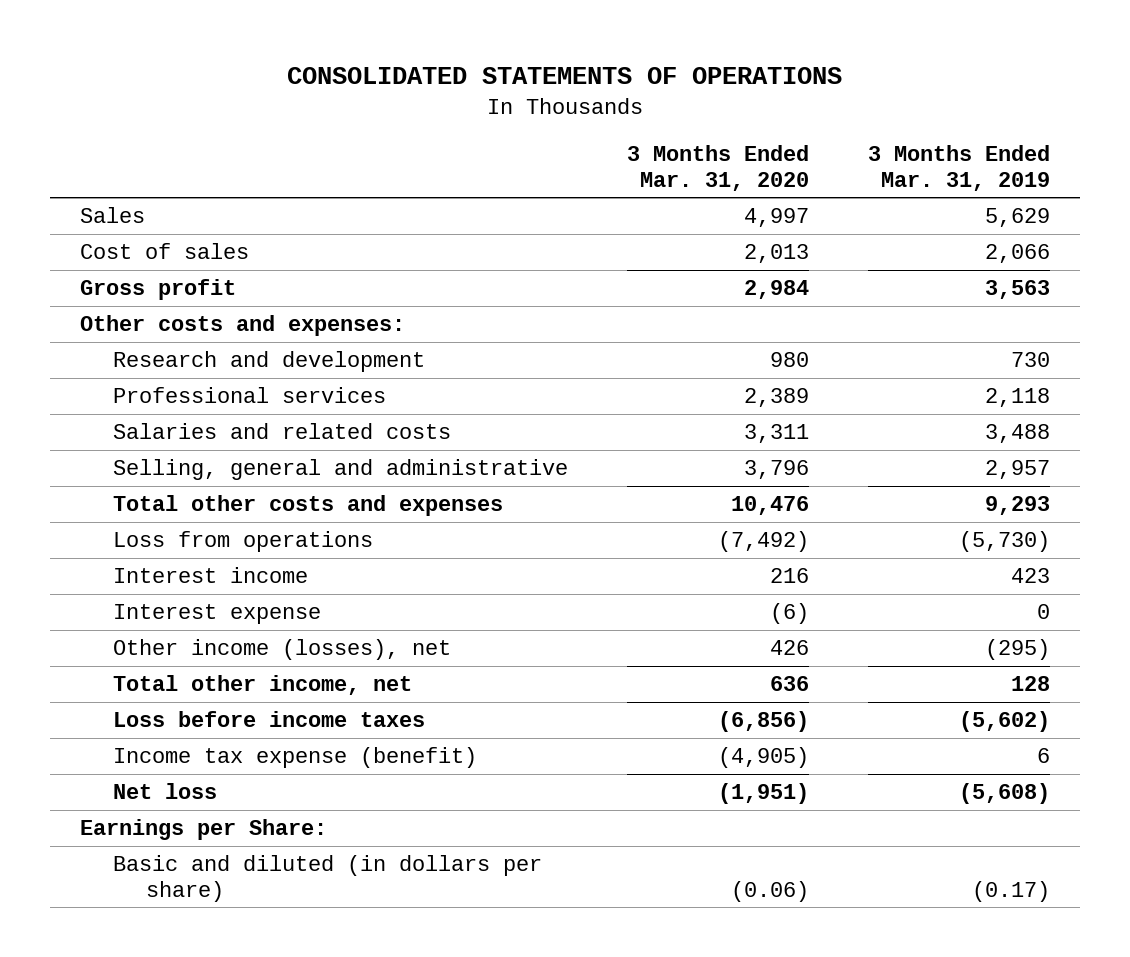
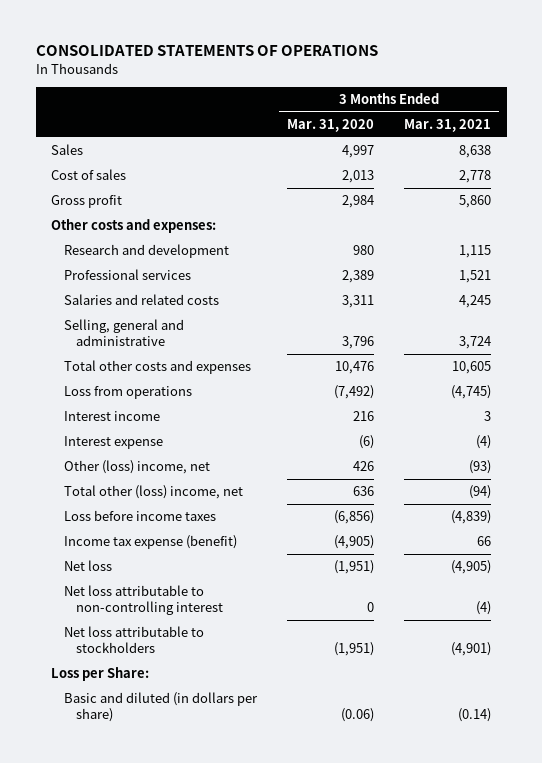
- | 3 Months Ended Mar. 31, 2020 | 3 Months Ended Mar. 31, 2019
+ | 3 Months Ended Mar. 31, 2020 | 3 Months Ended Mar. 31, 2021
- Other income (losses), net | 426 | (295)
- Total other income, net | 636 | 128
+ Other (loss) income, net | 426 | (93)
+ Total other (loss) income, net | 636 | (94)
- Earnings per Share:
+ Net loss attributable to non-controlling interest | 0 | (4)
+ Net loss attributable to stockholders | (1,951) | (4,901)
+ Loss per Share:

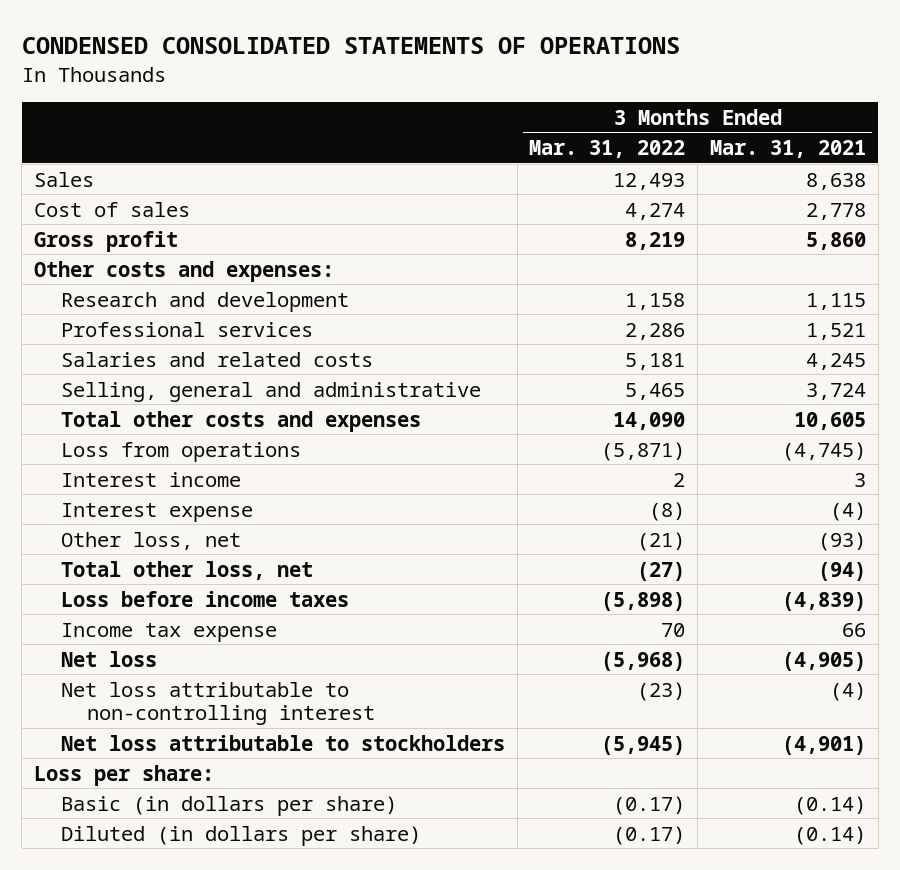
- CONSOLIDATED STATEMENTS OF OPERATIONS
+ CONDENSED CONSOLIDATED STATEMENTS OF OPERATIONS
- | 3 Months Ended Mar. 31, 2020 | 3 Months Ended Mar. 31, 2021
+ | 3 Months Ended Mar. 31, 2022 | 3 Months Ended Mar. 31, 2021
- Other (loss) income, net | 426 | (93)
- Total other (loss) income, net | 636 | (94)
+ Other loss, net | (21) | (93)
+ Total other loss, net | (27) | (94)
- Income tax expense (benefit) | (4,905) | 66
+ Income tax expense | 70 | 66
- Loss per Share:
- Basic and diluted (in dollars per share) | (0.06) | (0.14)
+ Loss per share:
+ Basic (in dollars per share) | (0.17) | (0.14)
+ Diluted (in dollars per share) | (0.17) | (0.14)

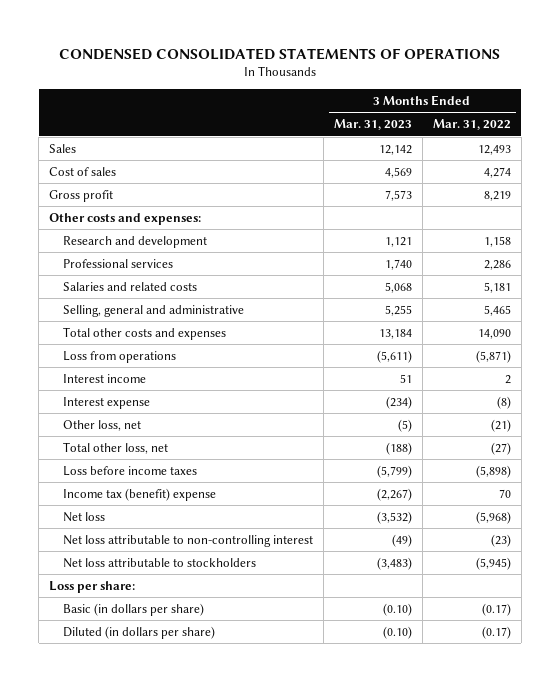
- | 3 Months Ended Mar. 31, 2022 | 3 Months Ended Mar. 31, 2021
+ | 3 Months Ended Mar. 31, 2023 | 3 Months Ended Mar. 31, 2022
- Income tax expense | 70 | 66
+ Income tax (benefit) expense | (2,267) | 70

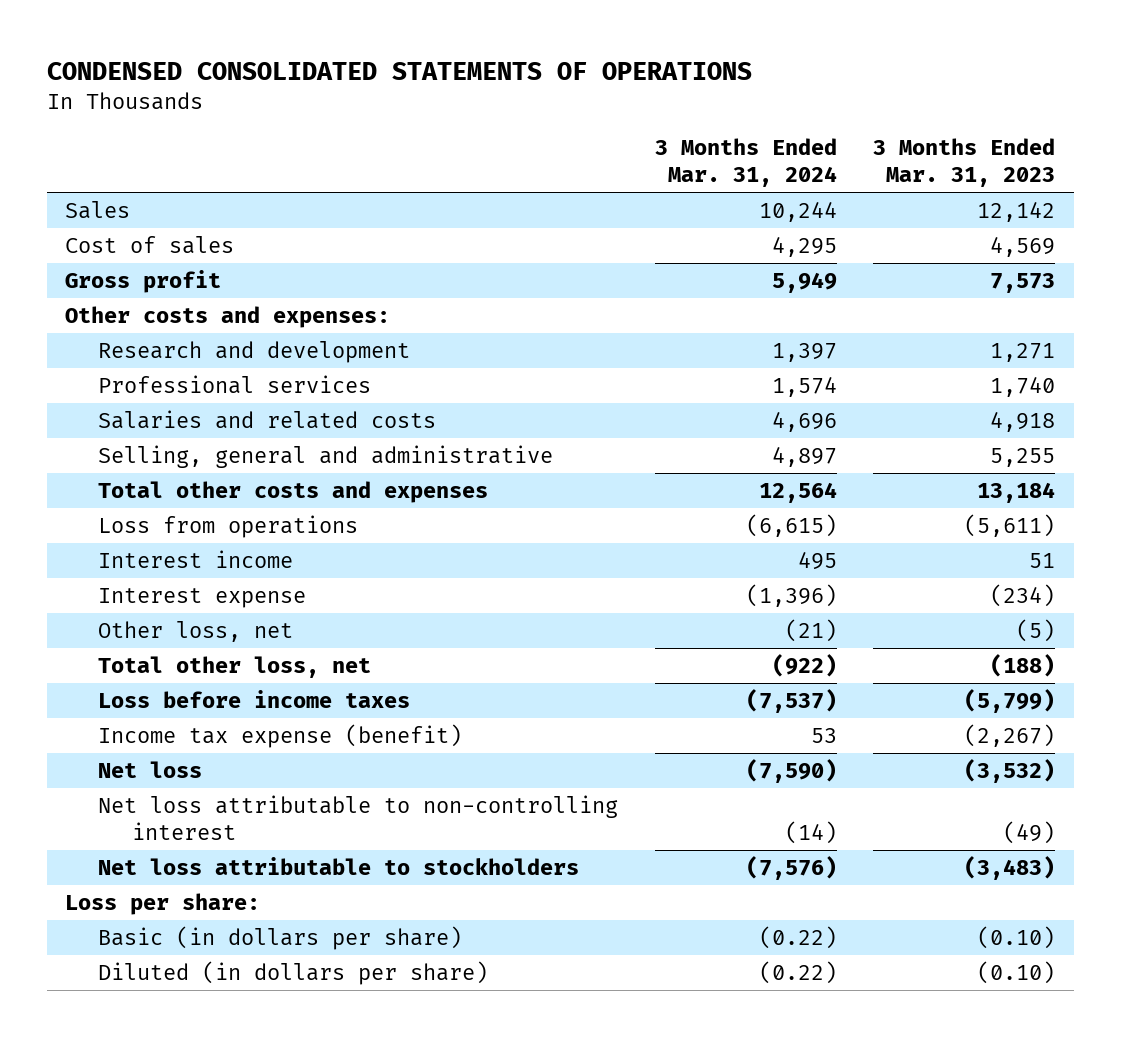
- | 3 Months Ended Mar. 31, 2023 | 3 Months Ended Mar. 31, 2022
+ | 3 Months Ended Mar. 31, 2024 | 3 Months Ended Mar. 31, 2023
- Research and development | 1,121 | 1,158
+ Research and development | 1,397 | 1,271
- Salaries and related costs | 5,068 | 5,181
+ Salaries and related costs | 4,696 | 4,918
- Income tax (benefit) expense | (2,267) | 70
+ Income tax expense (benefit) | 53 | (2,267)

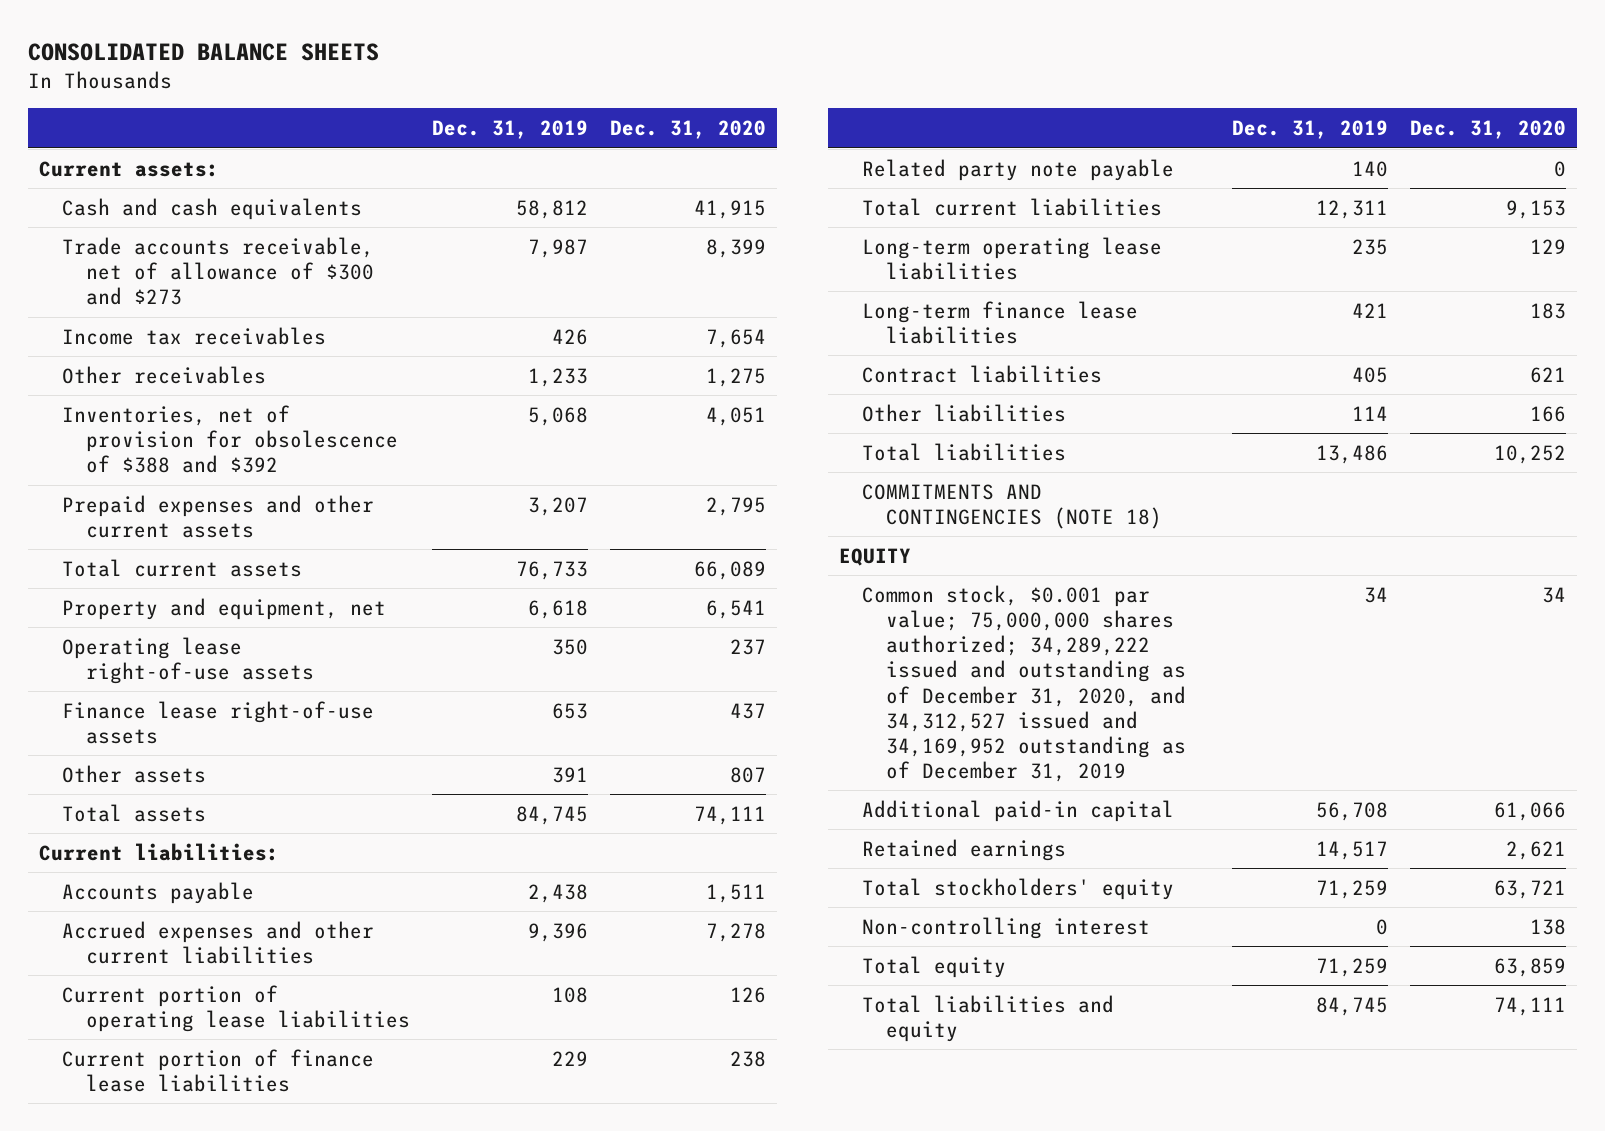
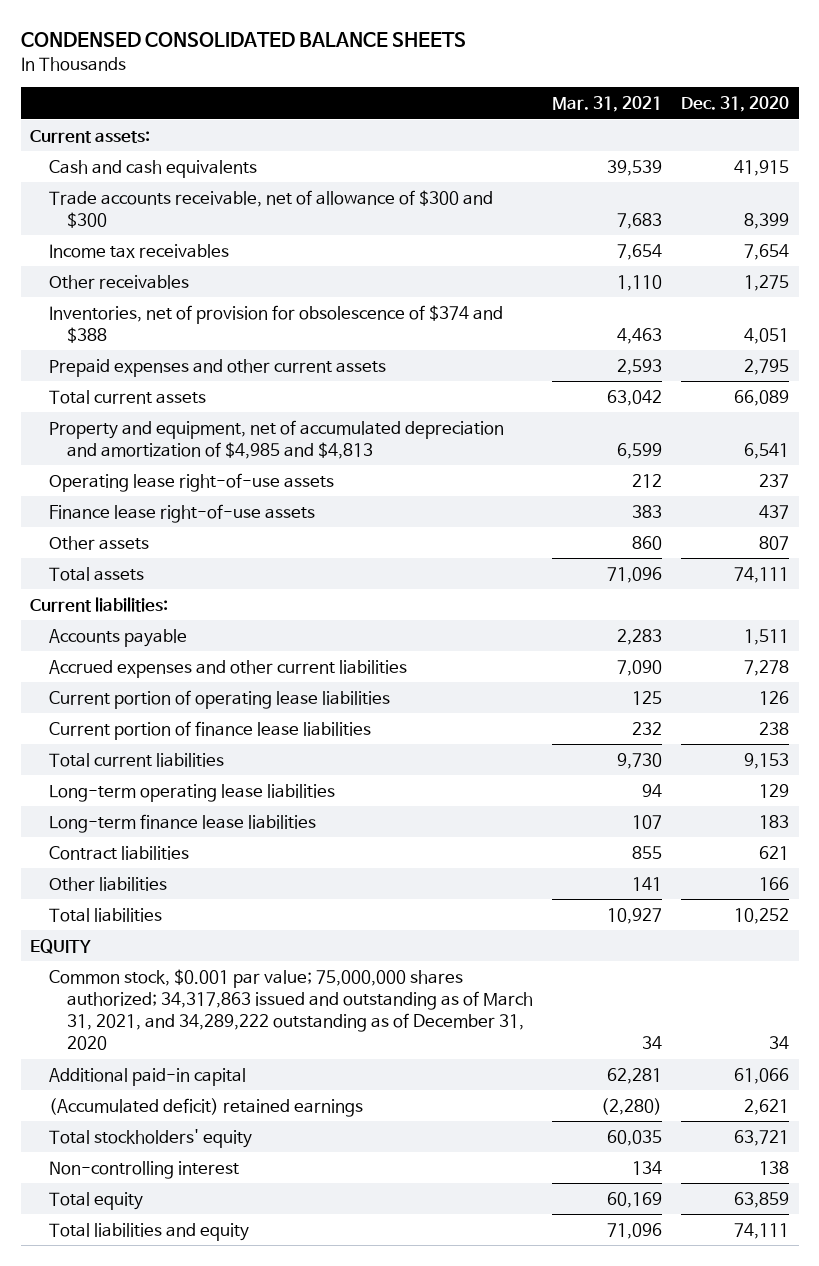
- CONSOLIDATED BALANCE SHEETS
+ CONDENSED CONSOLIDATED BALANCE SHEETS
- | Dec. 31, 2019 | Dec. 31, 2020
+ | Mar. 31, 2021 | Dec. 31, 2020
- Trade accounts receivable, net of allowance of $300 and $273 | 7,987 | 8,399
+ Trade accounts receivable, net of allowance of $300 and $300 | 7,683 | 8,399
- Inventories, net of provision for obsolescence of $388 and $392 | 5,068 | 4,051
+ Inventories, net of provision for obsolescence of $374 and $388 | 4,463 | 4,051
- Property and equipment, net | 6,618 | 6,541
+ Property and equipment, net of accumulated depreciation and amortization of $4,985 and $4,813 | 6,599 | 6,541
- Related party note payable | 140 | 0
- COMMITMENTS AND CONTINGENCIES (NOTE 18)
- Common stock, $0.001 par value; 75,000,000 shares authorized; 34,289,222 issued and outstanding as of December 31, 2020, and 34,312,527 issued and 34,169,952 outstanding as of December 31, 2019 | 34 | 34
+ Common stock, $0.001 par value; 75,000,000 shares authorized; 34,317,863 issued and outstanding as of March 31, 2021, and 34,289,222 outstanding as of December 31, 2020 | 34 | 34
- Retained earnings | 14,517 | 2,621
+ (Accumulated deficit) retained earnings | (2,280) | 2,621

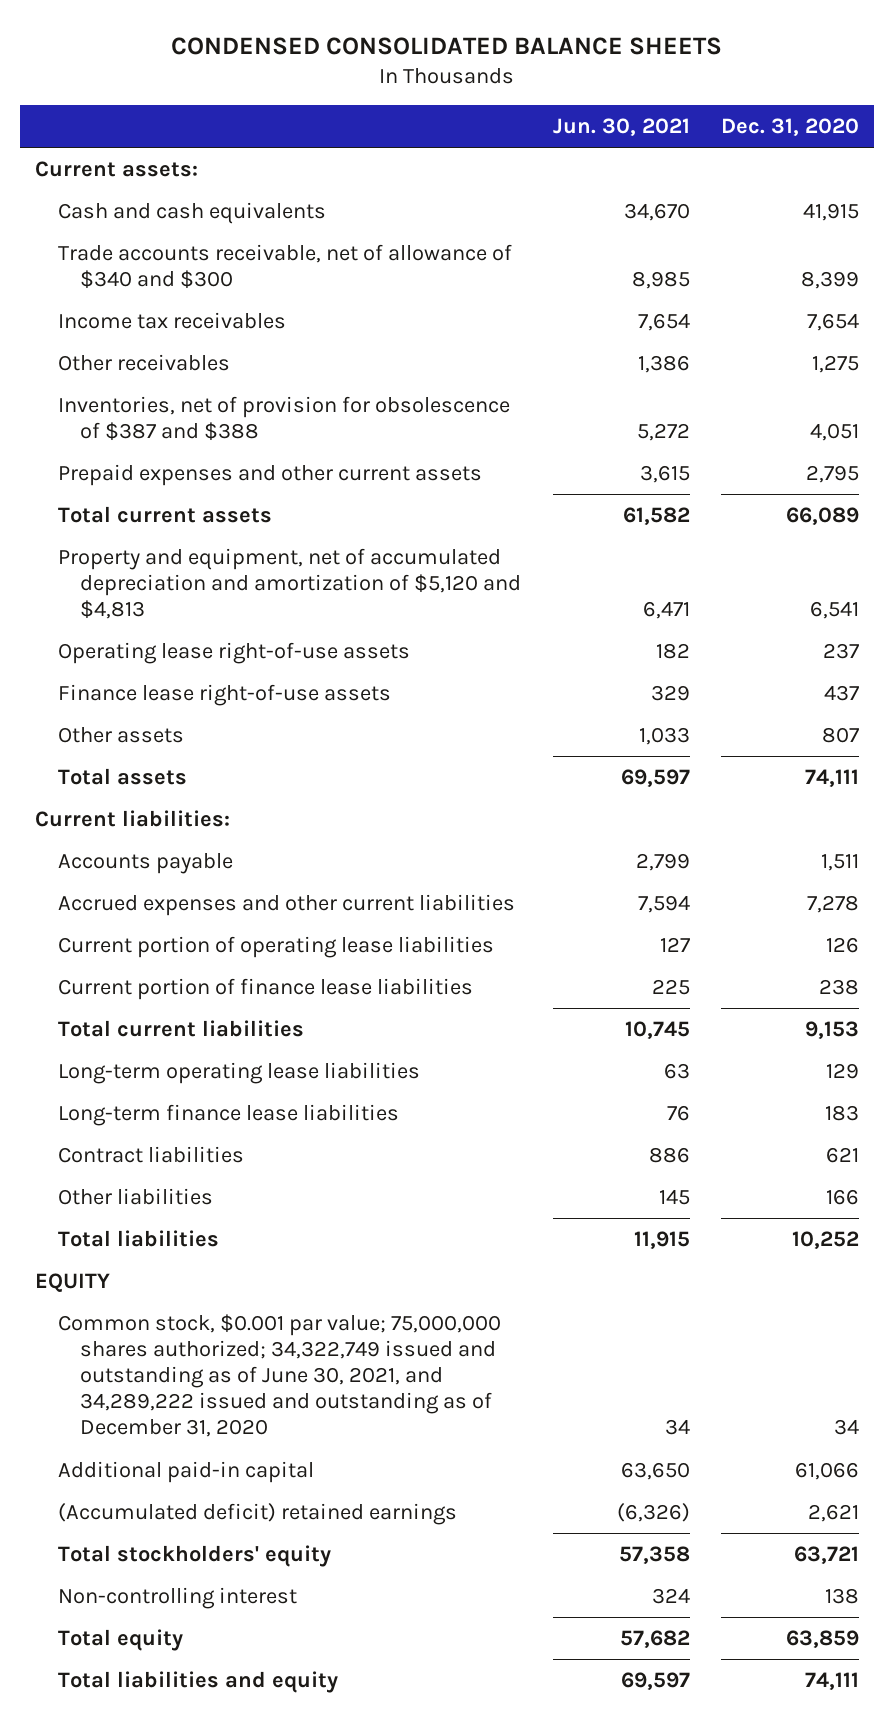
- | Mar. 31, 2021 | Dec. 31, 2020
+ | Jun. 30, 2021 | Dec. 31, 2020
- Trade accounts receivable, net of allowance of $300 and $300 | 7,683 | 8,399
+ Trade accounts receivable, net of allowance of $340 and $300 | 8,985 | 8,399
- Inventories, net of provision for obsolescence of $374 and $388 | 4,463 | 4,051
+ Inventories, net of provision for obsolescence of $387 and $388 | 5,272 | 4,051
- Property and equipment, net of accumulated depreciation and amortization of $4,985 and $4,813 | 6,599 | 6,541
+ Property and equipment, net of accumulated depreciation and amortization of $5,120 and $4,813 | 6,471 | 6,541
- Common stock, $0.001 par value; 75,000,000 shares authorized; 34,317,863 issued and outstanding as of March 31, 2021, and 34,289,222 outstanding as of December 31, 2020 | 34 | 34
+ Common stock, $0.001 par value; 75,000,000 shares authorized; 34,322,749 issued and outstanding as of June 30, 2021, and 34,289,222 issued and outstanding as of December 31, 2020 | 34 | 34

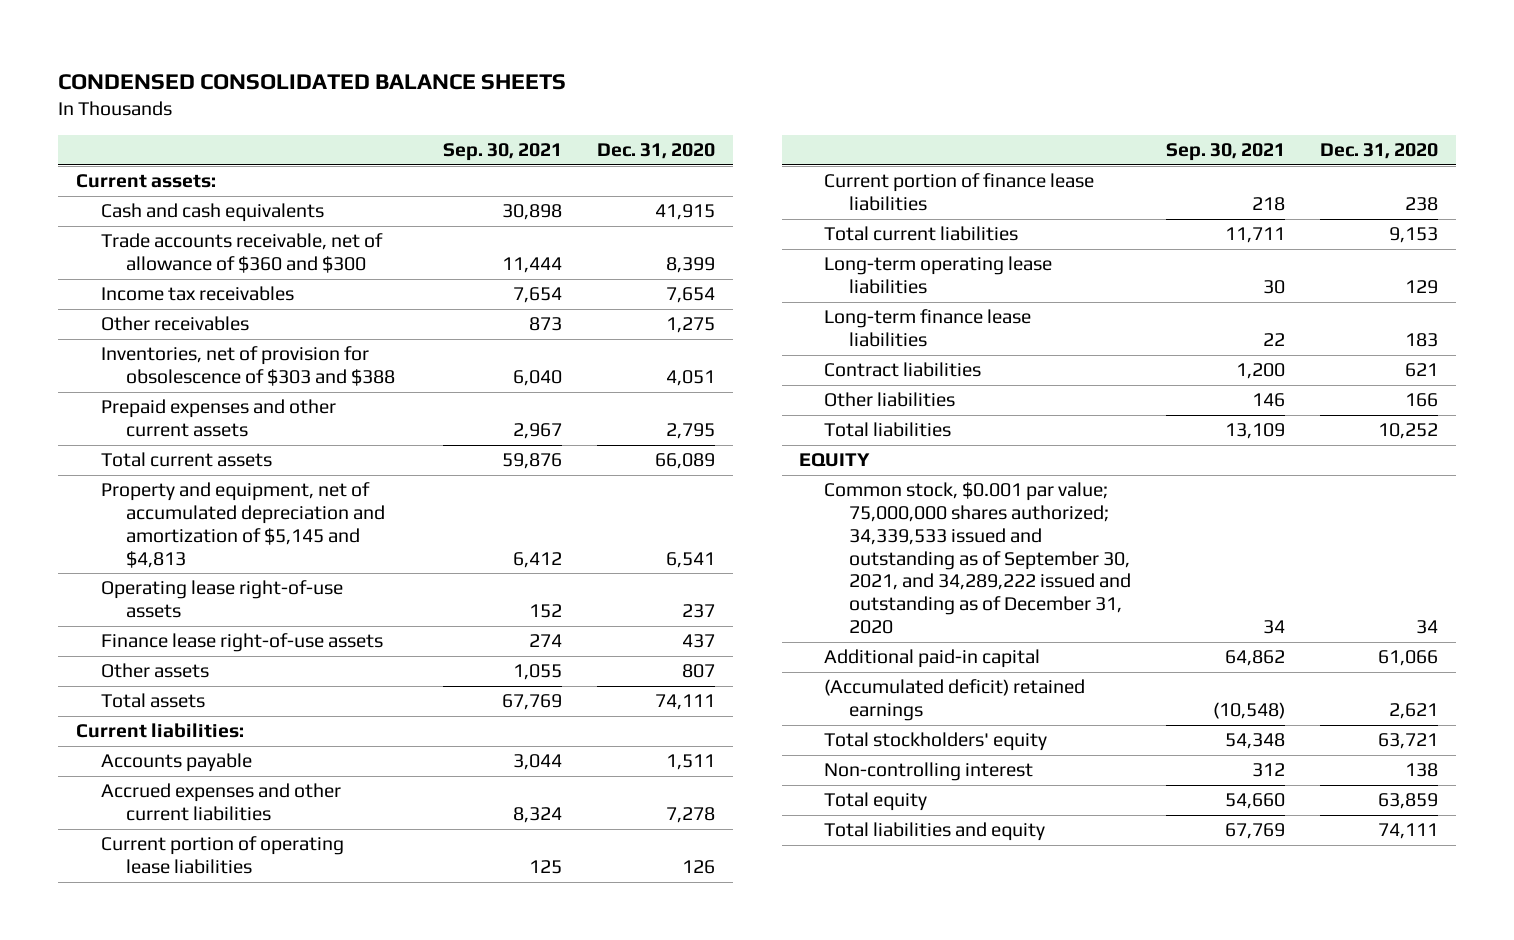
- | Jun. 30, 2021 | Dec. 31, 2020
+ | Sep. 30, 2021 | Dec. 31, 2020
- Trade accounts receivable, net of allowance of $340 and $300 | 8,985 | 8,399
+ Trade accounts receivable, net of allowance of $360 and $300 | 11,444 | 8,399
- Inventories, net of provision for obsolescence of $387 and $388 | 5,272 | 4,051
+ Inventories, net of provision for obsolescence of $303 and $388 | 6,040 | 4,051
- Property and equipment, net of accumulated depreciation and amortization of $5,120 and $4,813 | 6,471 | 6,541
+ Property and equipment, net of accumulated depreciation and amortization of $5,145 and $4,813 | 6,412 | 6,541
- Common stock, $0.001 par value; 75,000,000 shares authorized; 34,322,749 issued and outstanding as of June 30, 2021, and 34,289,222 issued and outstanding as of December 31, 2020 | 34 | 34
+ Common stock, $0.001 par value; 75,000,000 shares authorized; 34,339,533 issued and outstanding as of September 30, 2021, and 34,289,222 issued and outstanding as of December 31, 2020 | 34 | 34

